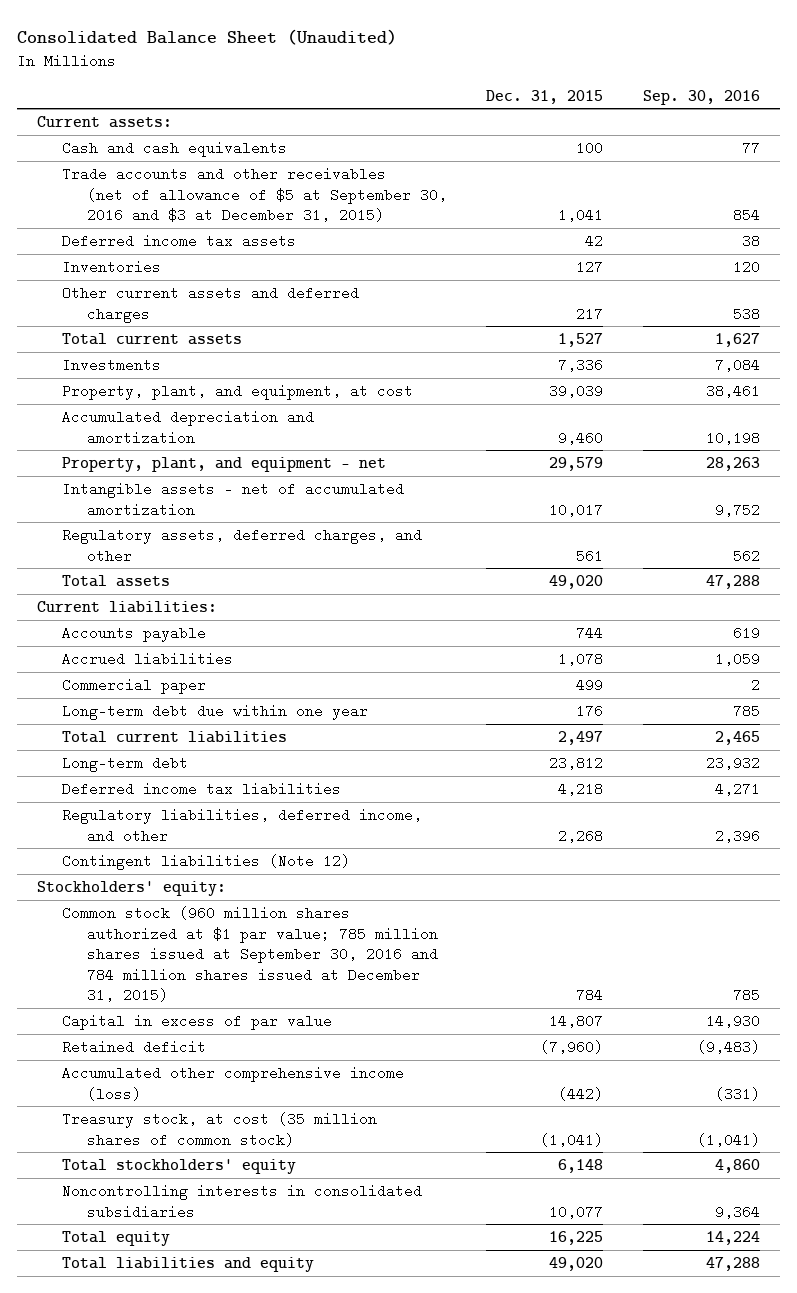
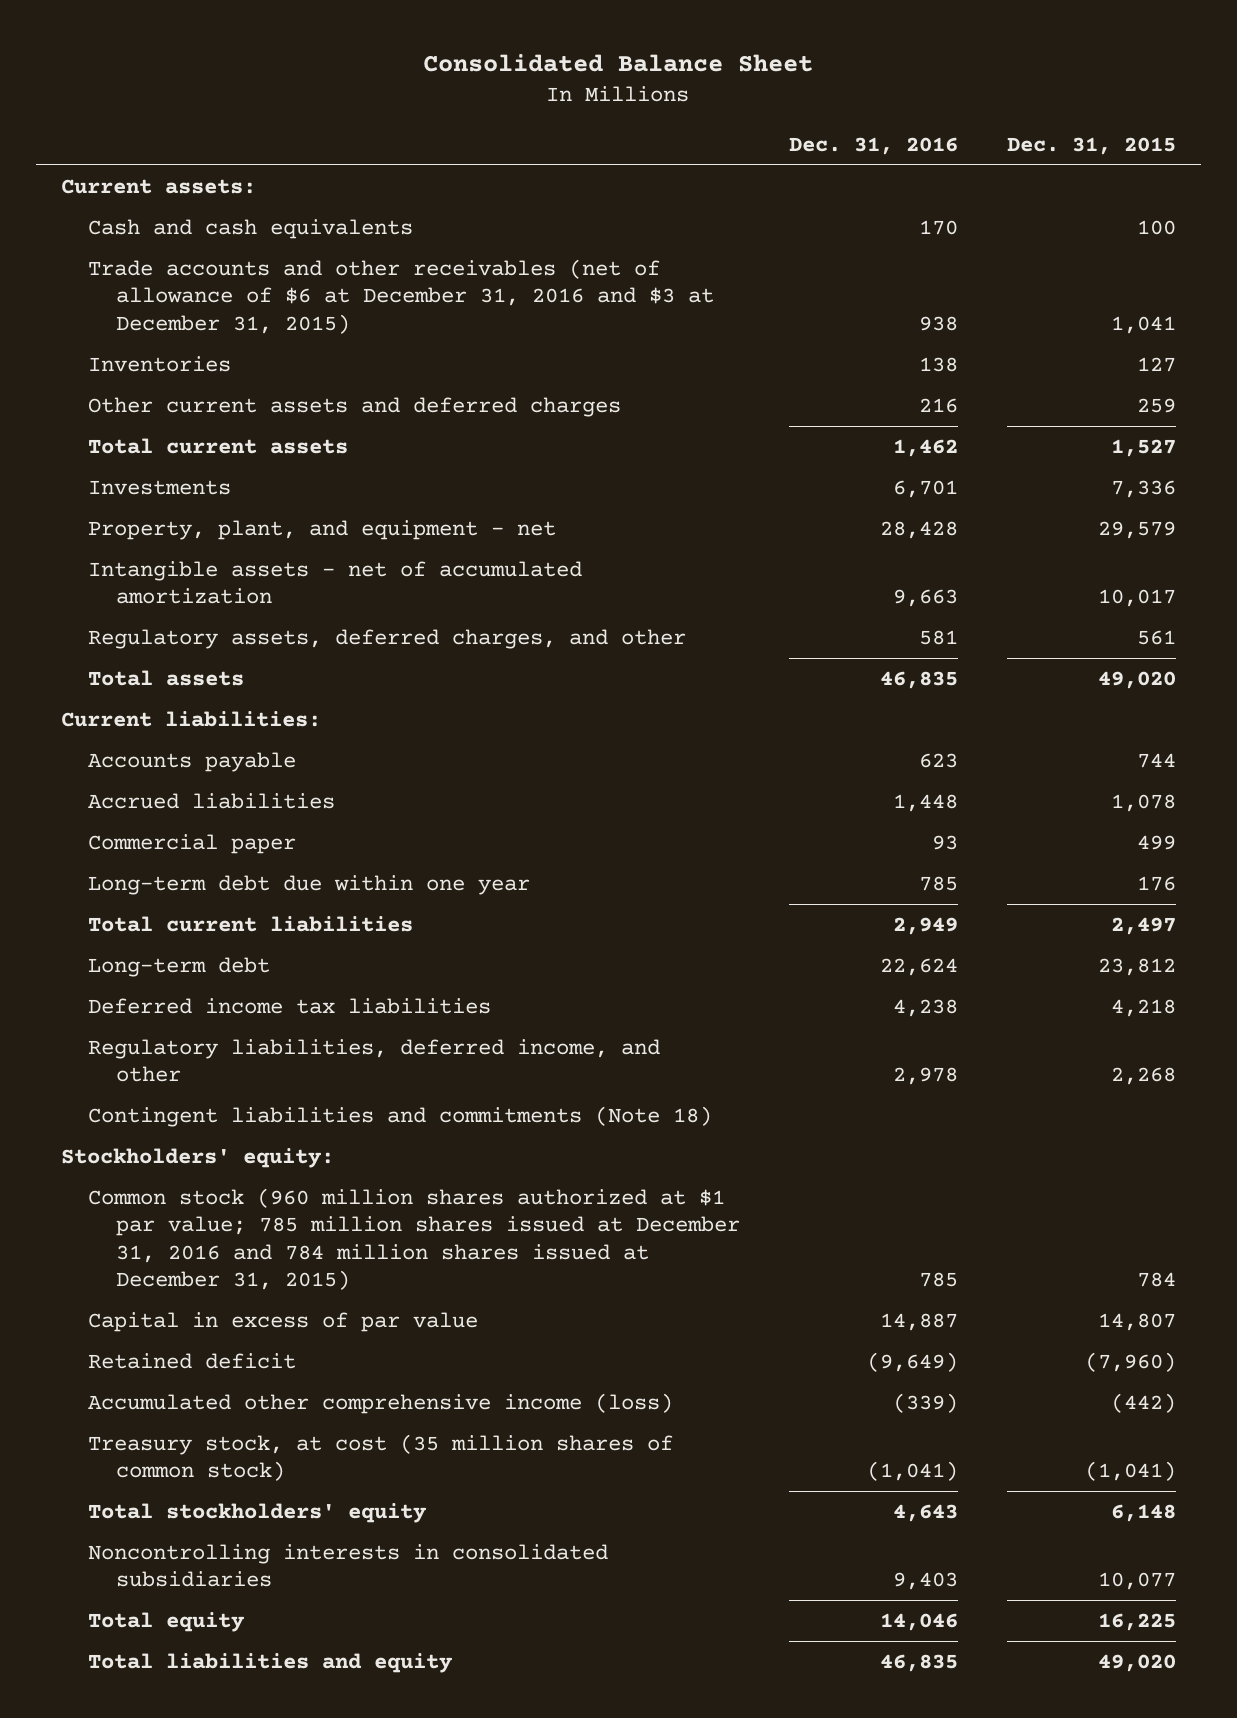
- Consolidated Balance Sheet (Unaudited)
+ Consolidated Balance Sheet
- | Dec. 31, 2015 | Sep. 30, 2016
+ | Dec. 31, 2016 | Dec. 31, 2015
- Trade accounts and other receivables (net of allowance of $5 at September 30, 2016 and $3 at December 31, 2015) | 1,041 | 854
- Deferred income tax assets | 42 | 38
+ Trade accounts and other receivables (net of allowance of $6 at December 31, 2016 and $3 at December 31, 2015) | 938 | 1,041
- Other current assets and deferred charges | 217 | 538
+ Other current assets and deferred charges | 216 | 259
- Property, plant, and equipment, at cost | 39,039 | 38,461
- Accumulated depreciation and amortization | 9,460 | 10,198
- Contingent liabilities (Note 12)
+ Contingent liabilities and commitments (Note 18)
- Common stock (960 million shares authorized at $1 par value; 785 million shares issued at September 30, 2016 and 784 million shares issued at December 31, 2015) | 784 | 785
+ Common stock (960 million shares authorized at $1 par value; 785 million shares issued at December 31, 2016 and 784 million shares issued at December 31, 2015) | 785 | 784

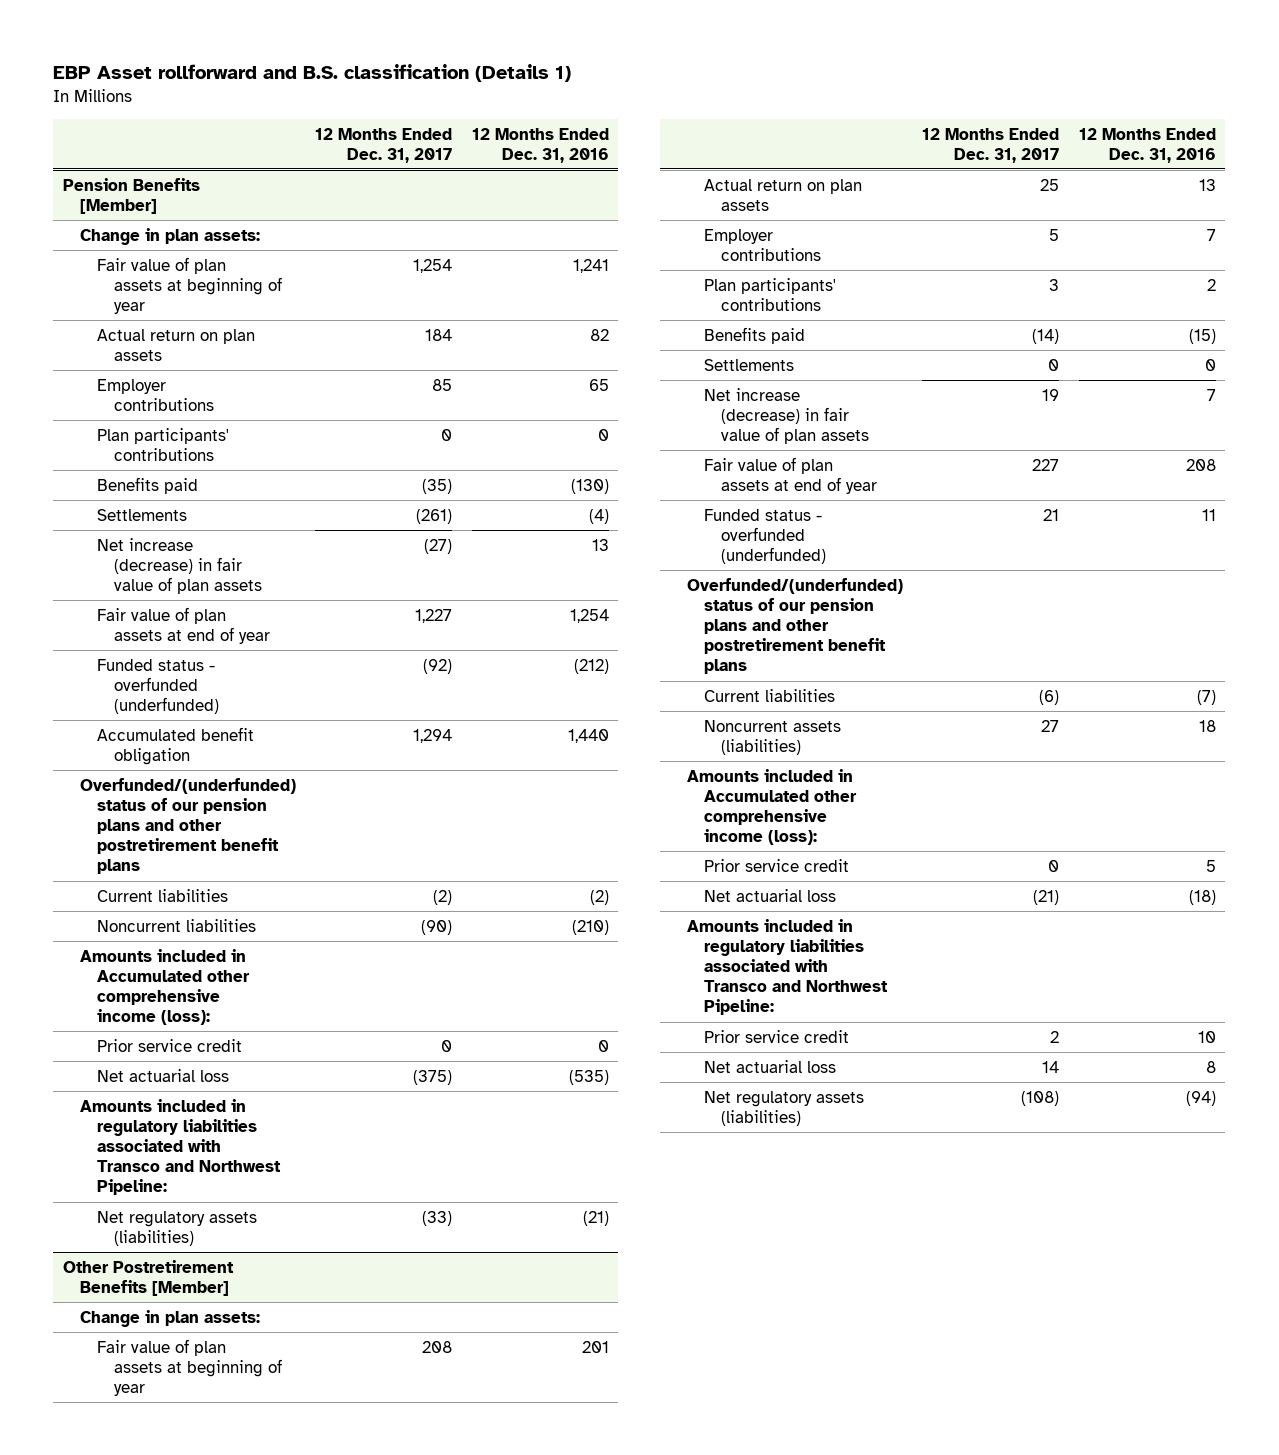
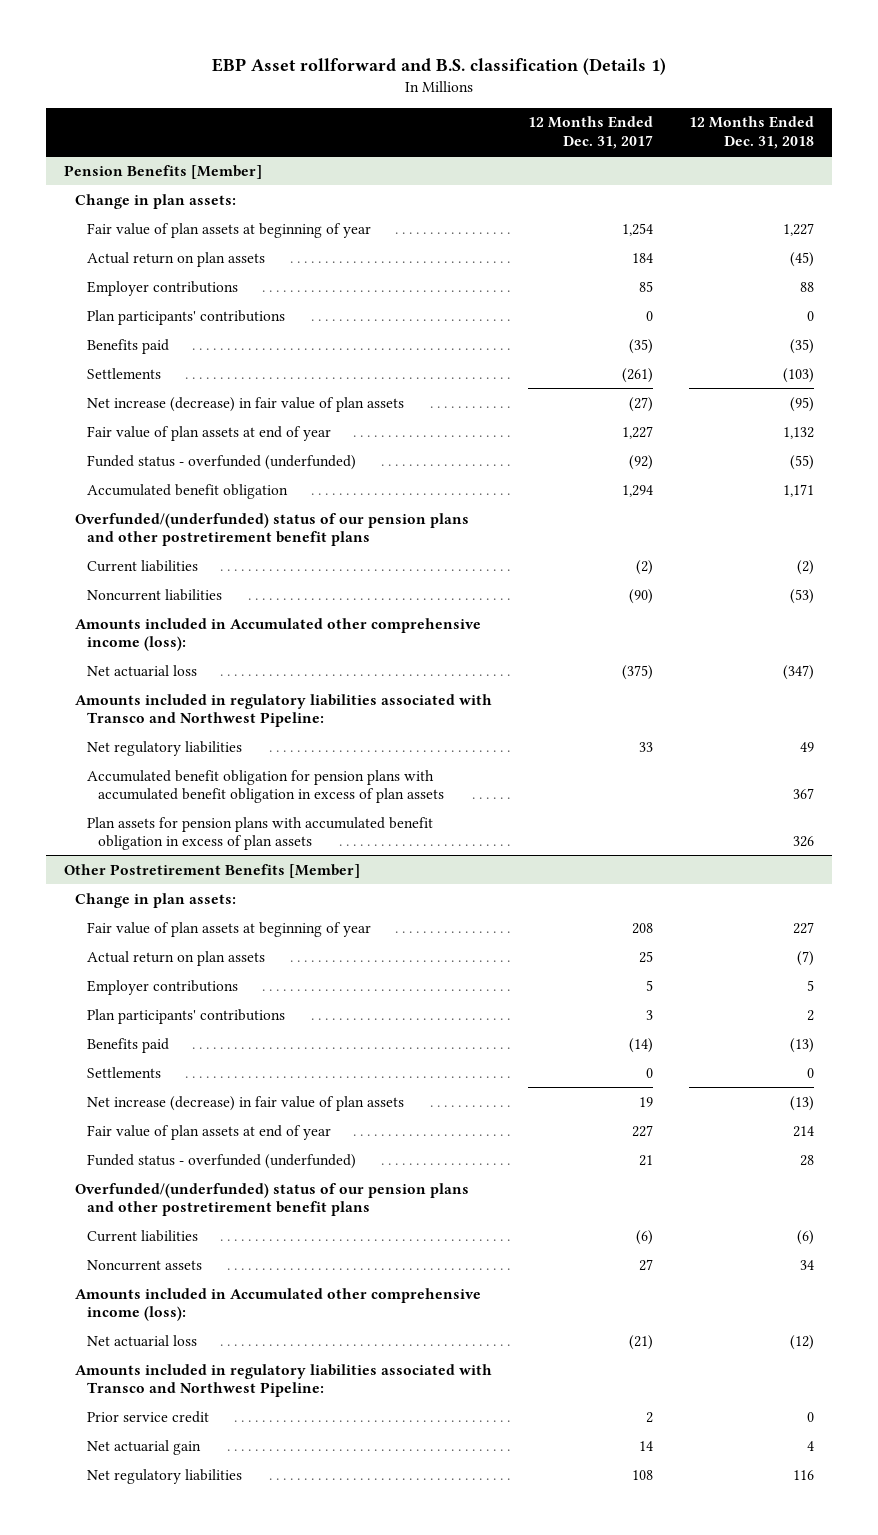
- | 12 Months Ended Dec. 31, 2017 | 12 Months Ended Dec. 31, 2016
+ | 12 Months Ended Dec. 31, 2017 | 12 Months Ended Dec. 31, 2018
@ Pension Benefits [Member]
- Prior service credit | 0 | 0
- Net regulatory assets (liabilities) | (33) | (21)
+ Net regulatory liabilities | 33 | 49
+ Accumulated benefit obligation for pension plans with accumulated benefit obligation in excess of plan assets | | 367
+ Plan assets for pension plans with accumulated benefit obligation in excess of plan assets | | 326
@ Other Postretirement Benefits [Member]
- Noncurrent assets (liabilities) | 27 | 18
+ Noncurrent assets | 27 | 34
- Prior service credit | 0 | 5
- Net actuarial loss | 14 | 8
- Net regulatory assets (liabilities) | (108) | (94)
+ Net actuarial gain | 14 | 4
+ Net regulatory liabilities | 108 | 116

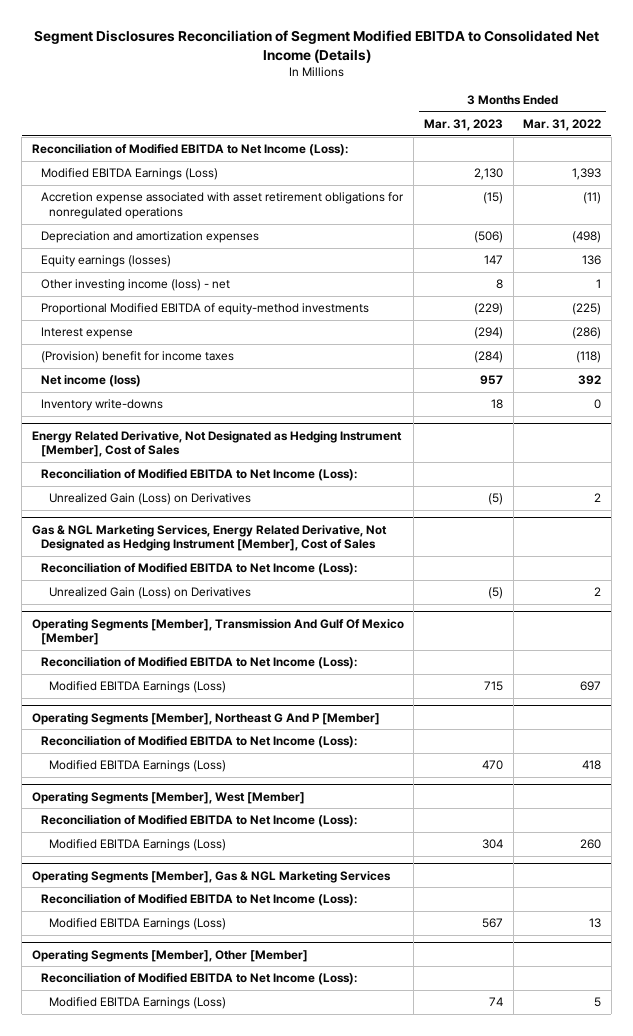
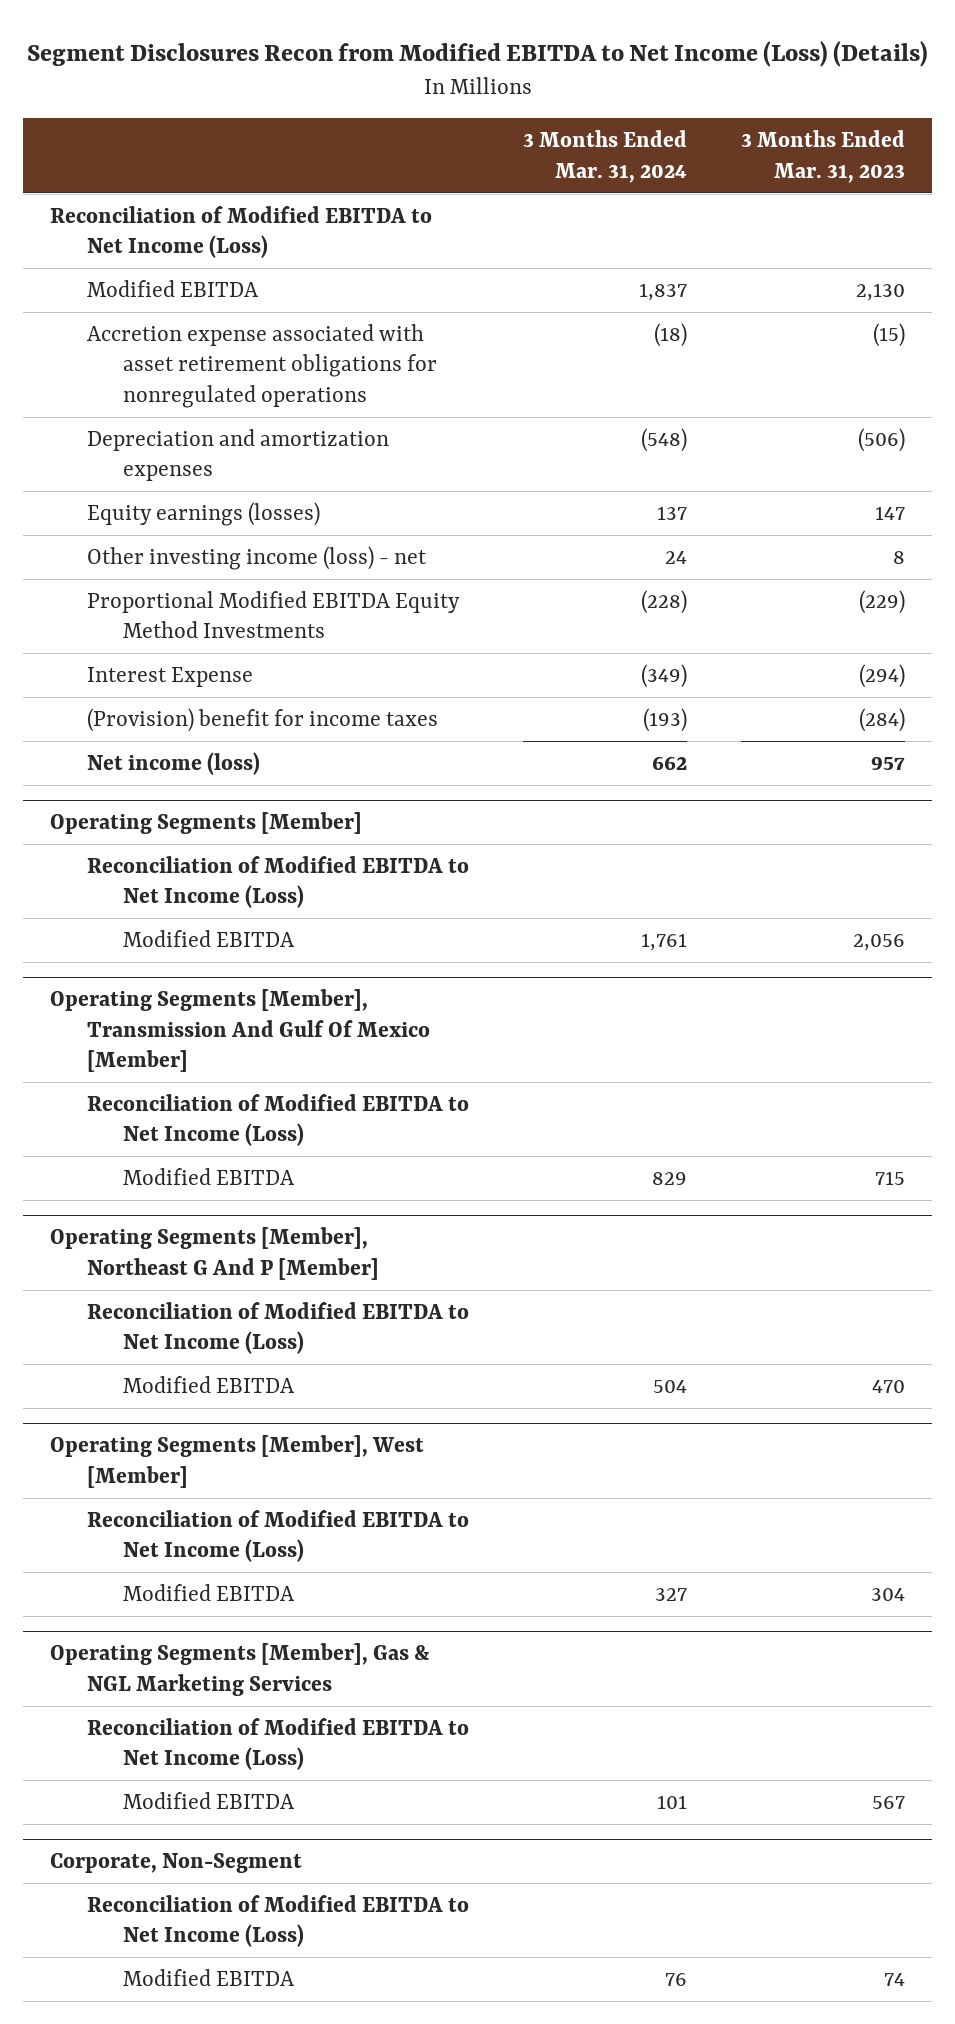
- Segment Disclosures Reconciliation of Segment Modified EBITDA to Consolidated Net Income (Details)
+ Segment Disclosures Recon from Modified EBITDA to Net Income (Loss) (Details)
- | 3 Months Ended Mar. 31, 2023 | 3 Months Ended Mar. 31, 2022
+ | 3 Months Ended Mar. 31, 2024 | 3 Months Ended Mar. 31, 2023
- Reconciliation of Modified EBITDA to Net Income (Loss):
- Modified EBITDA Earnings (Loss) | 2,130 | 1,393
+ Reconciliation of Modified EBITDA to Net Income (Loss)
+ Modified EBITDA | 1,837 | 2,130
- Proportional Modified EBITDA of equity-method investments | (229) | (225)
- Interest expense | (294) | (286)
+ Proportional Modified EBITDA Equity Method Investments | (228) | (229)
+ Interest Expense | (349) | (294)
- Inventory write-downs | 18 | 0
- Energy Related Derivative, Not Designated as Hedging Instrument [Member], Cost of Sales
- Reconciliation of Modified EBITDA to Net Income (Loss):
- Unrealized Gain (Loss) on Derivatives | (5) | 2
- Gas & NGL Marketing Services, Energy Related Derivative, Not Designated as Hedging Instrument [Member], Cost of Sales
- Reconciliation of Modified EBITDA to Net Income (Loss):
- Unrealized Gain (Loss) on Derivatives | (5) | 2
+ Operating Segments [Member]
+ Reconciliation of Modified EBITDA to Net Income (Loss)
+ Modified EBITDA | 1,761 | 2,056
@ Operating Segments [Member], Transmission And Gulf Of Mexico [Member]
- Reconciliation of Modified EBITDA to Net Income (Loss):
- Modified EBITDA Earnings (Loss) | 715 | 697
+ Reconciliation of Modified EBITDA to Net Income (Loss)
+ Modified EBITDA | 829 | 715
@ Operating Segments [Member], Northeast G And P [Member]
- Reconciliation of Modified EBITDA to Net Income (Loss):
- Modified EBITDA Earnings (Loss) | 470 | 418
+ Reconciliation of Modified EBITDA to Net Income (Loss)
+ Modified EBITDA | 504 | 470
@ Operating Segments [Member], West [Member]
- Reconciliation of Modified EBITDA to Net Income (Loss):
- Modified EBITDA Earnings (Loss) | 304 | 260
+ Reconciliation of Modified EBITDA to Net Income (Loss)
+ Modified EBITDA | 327 | 304
@ Operating Segments [Member], Gas & NGL Marketing Services
- Reconciliation of Modified EBITDA to Net Income (Loss):
- Modified EBITDA Earnings (Loss) | 567 | 13
- Operating Segments [Member], Other [Member]
- Reconciliation of Modified EBITDA to Net Income (Loss):
- Modified EBITDA Earnings (Loss) | 74 | 5
@ Operating Segments [Member], Gas & NGL Marketing Services
+ Reconciliation of Modified EBITDA to Net Income (Loss)
+ Modified EBITDA | 101 | 567
+ Corporate, Non-Segment
+ Reconciliation of Modified EBITDA to Net Income (Loss)
+ Modified EBITDA | 76 | 74

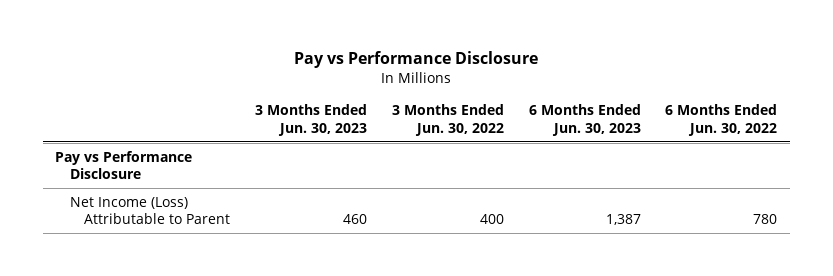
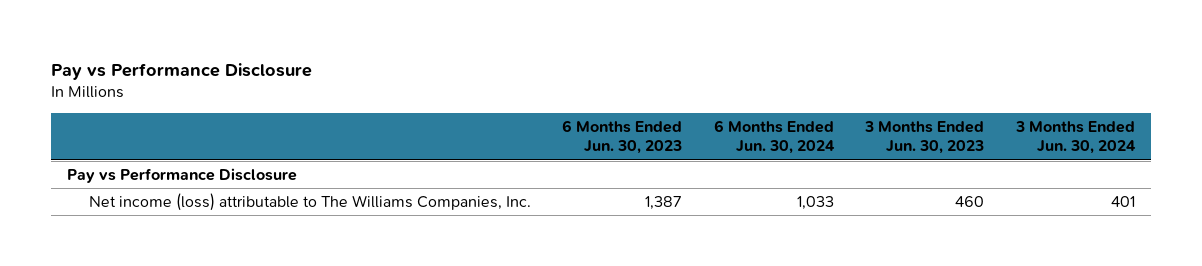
- | 3 Months Ended Jun. 30, 2023 | 3 Months Ended Jun. 30, 2022 | 6 Months Ended Jun. 30, 2023 | 6 Months Ended Jun. 30, 2022
+ | 6 Months Ended Jun. 30, 2023 | 6 Months Ended Jun. 30, 2024 | 3 Months Ended Jun. 30, 2023 | 3 Months Ended Jun. 30, 2024
- Net Income (Loss) Attributable to Parent | 460 | 400 | 1,387 | 780
+ Net income (loss) attributable to The Williams Companies, Inc. | 1,387 | 1,033 | 460 | 401

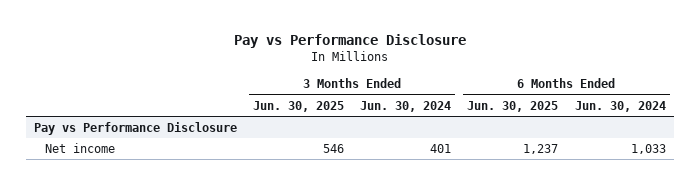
- | 6 Months Ended Jun. 30, 2023 | 6 Months Ended Jun. 30, 2024 | 3 Months Ended Jun. 30, 2023 | 3 Months Ended Jun. 30, 2024
+ | 3 Months Ended Jun. 30, 2025 | 3 Months Ended Jun. 30, 2024 | 6 Months Ended Jun. 30, 2025 | 6 Months Ended Jun. 30, 2024
- Net income (loss) attributable to The Williams Companies, Inc. | 1,387 | 1,033 | 460 | 401
+ Net income | 546 | 401 | 1,237 | 1,033

